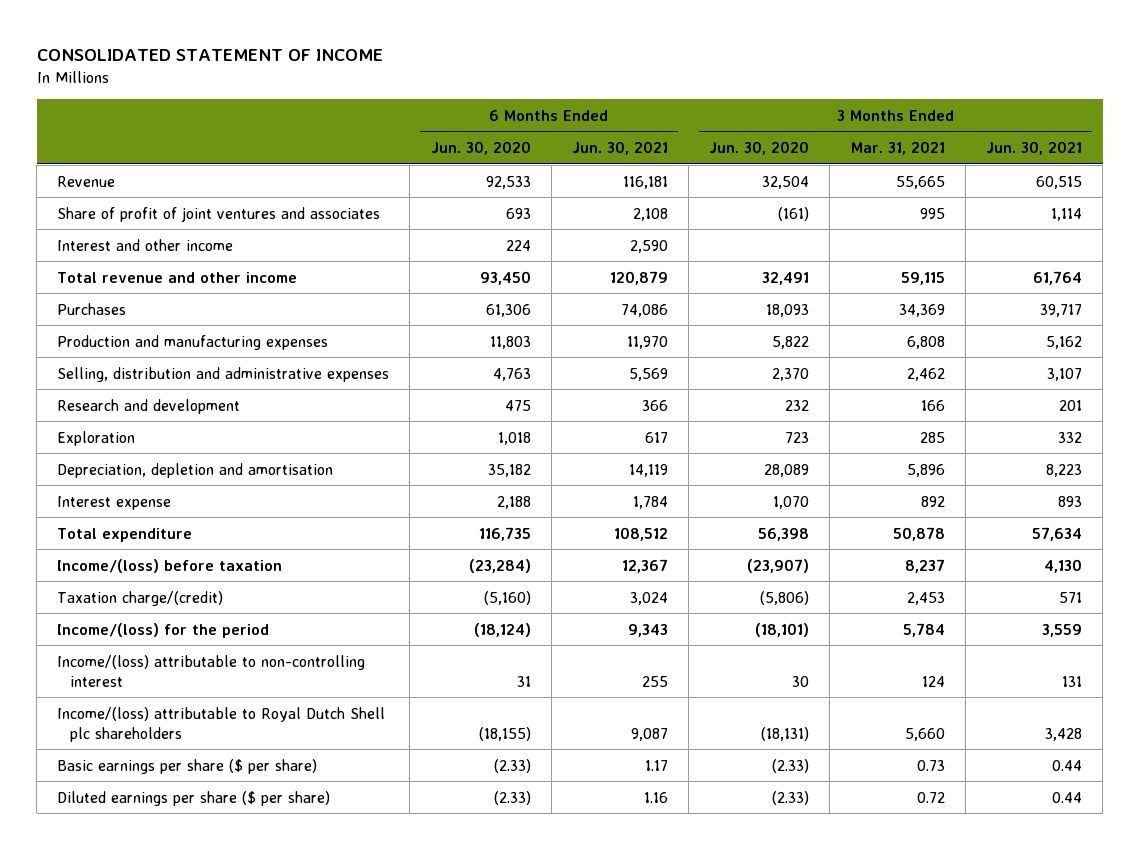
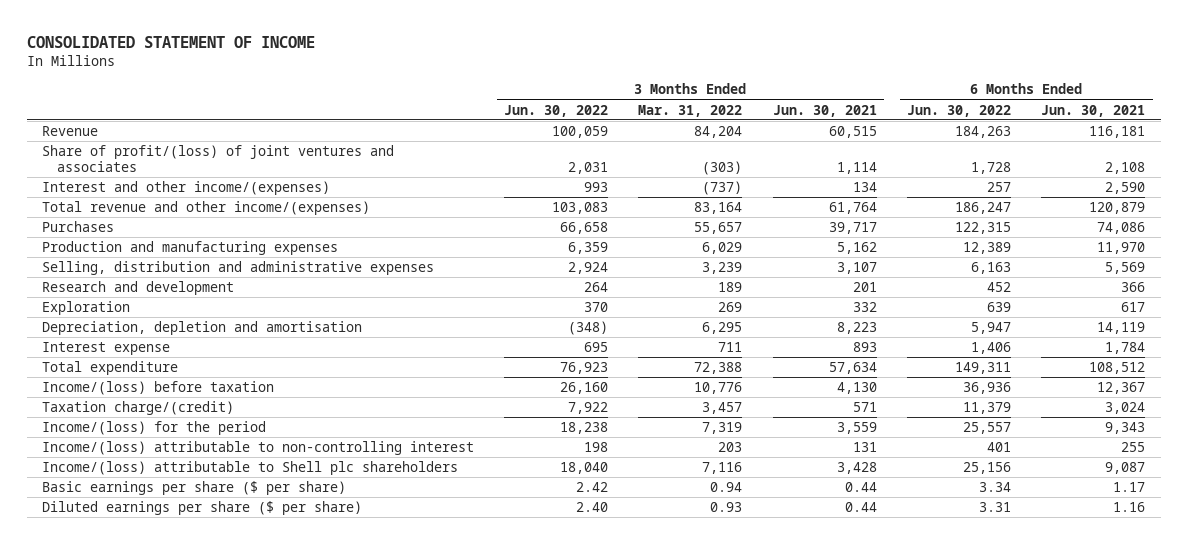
- | 6 Months Ended Jun. 30, 2020 | 6 Months Ended Jun. 30, 2021 | 3 Months Ended Jun. 30, 2020 | 3 Months Ended Mar. 31, 2021 | 3 Months Ended Jun. 30, 2021
+ | 3 Months Ended Jun. 30, 2022 | 3 Months Ended Mar. 31, 2022 | 3 Months Ended Jun. 30, 2021 | 6 Months Ended Jun. 30, 2022 | 6 Months Ended Jun. 30, 2021
- Share of profit of joint ventures and associates | 693 | 2,108 | (161) | 995 | 1,114
- Interest and other income | 224 | 2,590 | | |
- Total revenue and other income | 93,450 | 120,879 | 32,491 | 59,115 | 61,764
+ Share of profit/(loss) of joint ventures and associates | 2,031 | (303) | 1,114 | 1,728 | 2,108
+ Interest and other income/(expenses) | 993 | (737) | 134 | 257 | 2,590
+ Total revenue and other income/(expenses) | 103,083 | 83,164 | 61,764 | 186,247 | 120,879
- Income/(loss) attributable to Royal Dutch Shell plc shareholders | (18,155) | 9,087 | (18,131) | 5,660 | 3,428
+ Income/(loss) attributable to Shell plc shareholders | 18,040 | 7,116 | 3,428 | 25,156 | 9,087

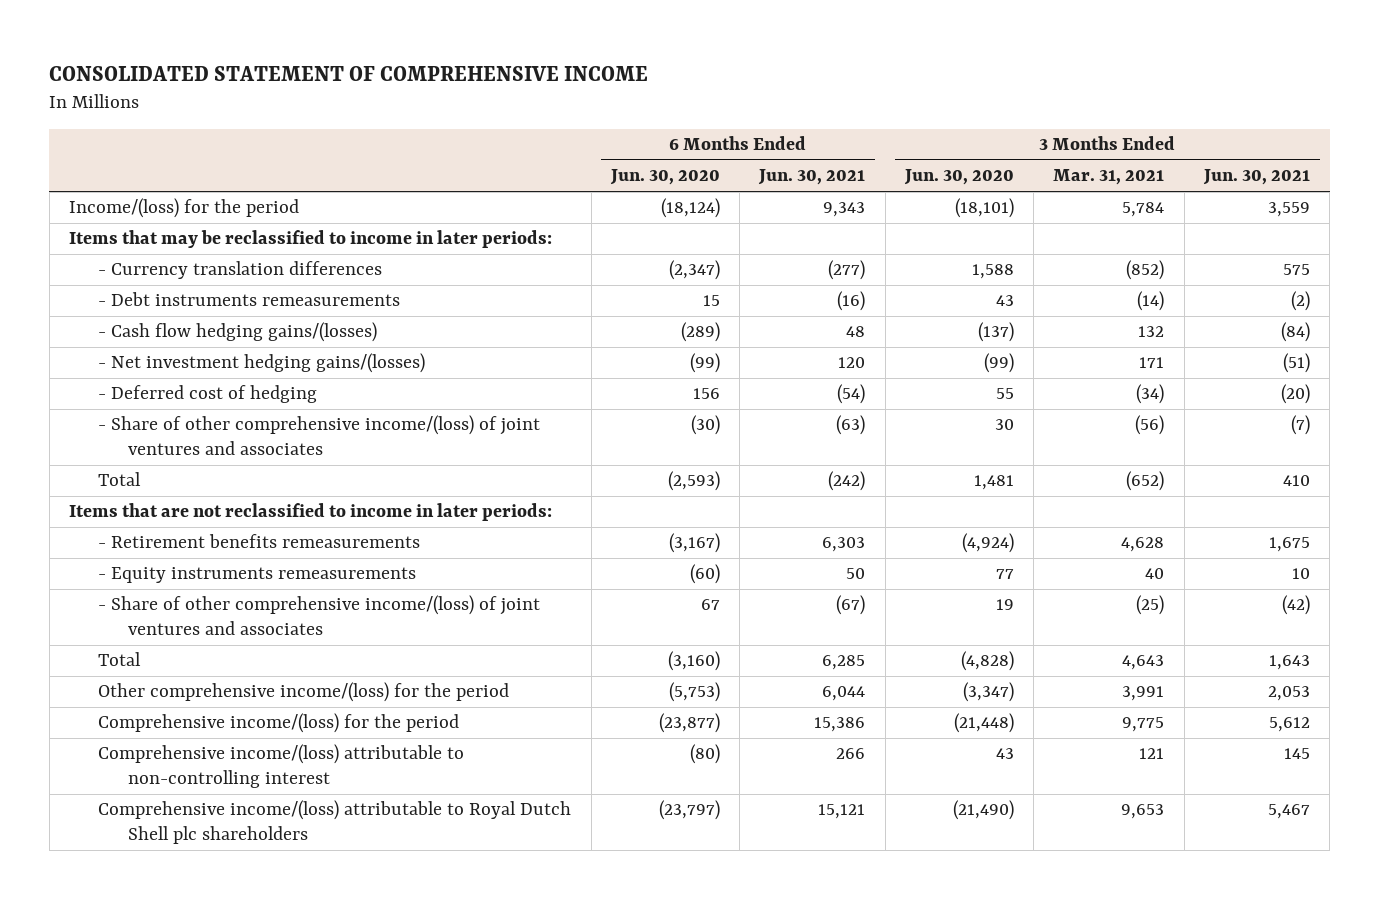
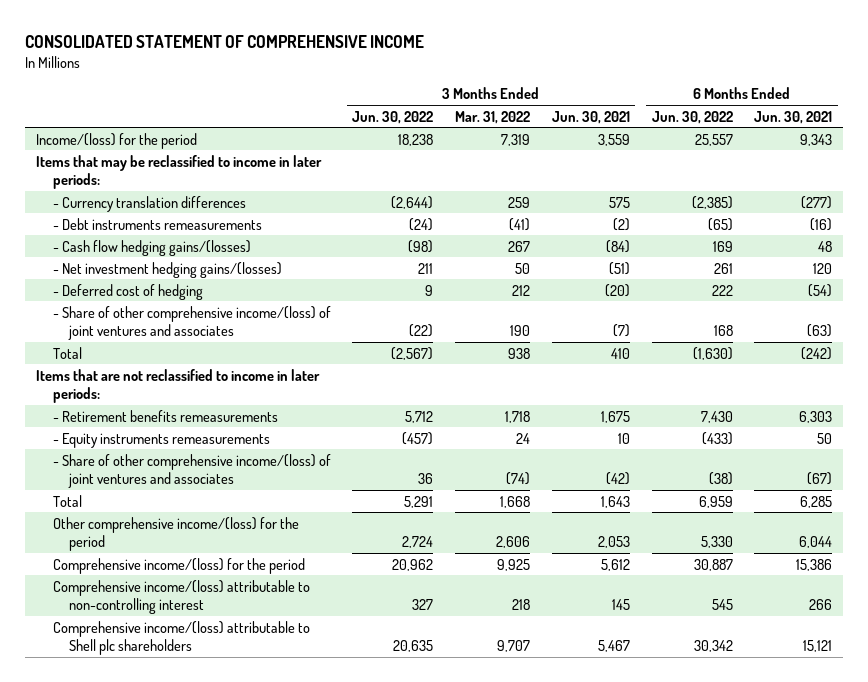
- | 6 Months Ended Jun. 30, 2020 | 6 Months Ended Jun. 30, 2021 | 3 Months Ended Jun. 30, 2020 | 3 Months Ended Mar. 31, 2021 | 3 Months Ended Jun. 30, 2021
+ | 3 Months Ended Jun. 30, 2022 | 3 Months Ended Mar. 31, 2022 | 3 Months Ended Jun. 30, 2021 | 6 Months Ended Jun. 30, 2022 | 6 Months Ended Jun. 30, 2021
- Comprehensive income/(loss) attributable to Royal Dutch Shell plc shareholders | (23,797) | 15,121 | (21,490) | 9,653 | 5,467
+ Comprehensive income/(loss) attributable to Shell plc shareholders | 20,635 | 9,707 | 5,467 | 30,342 | 15,121

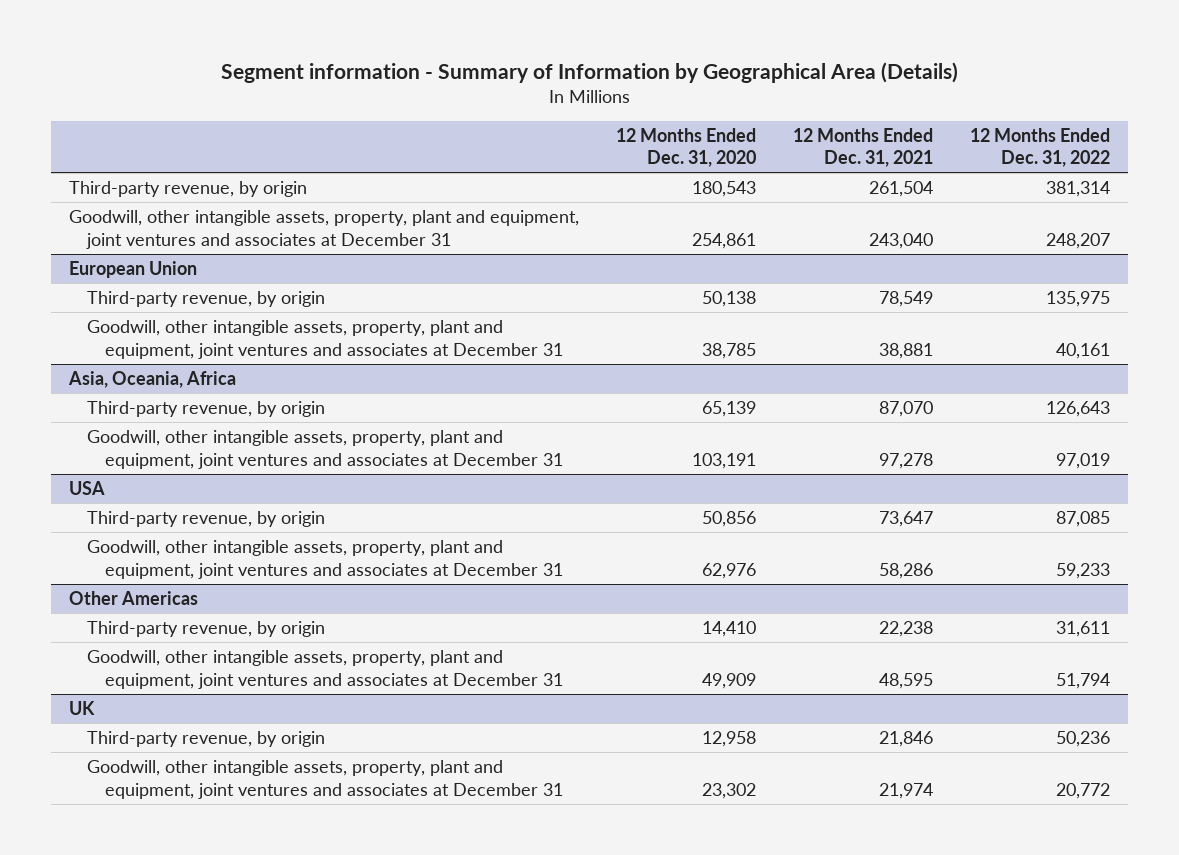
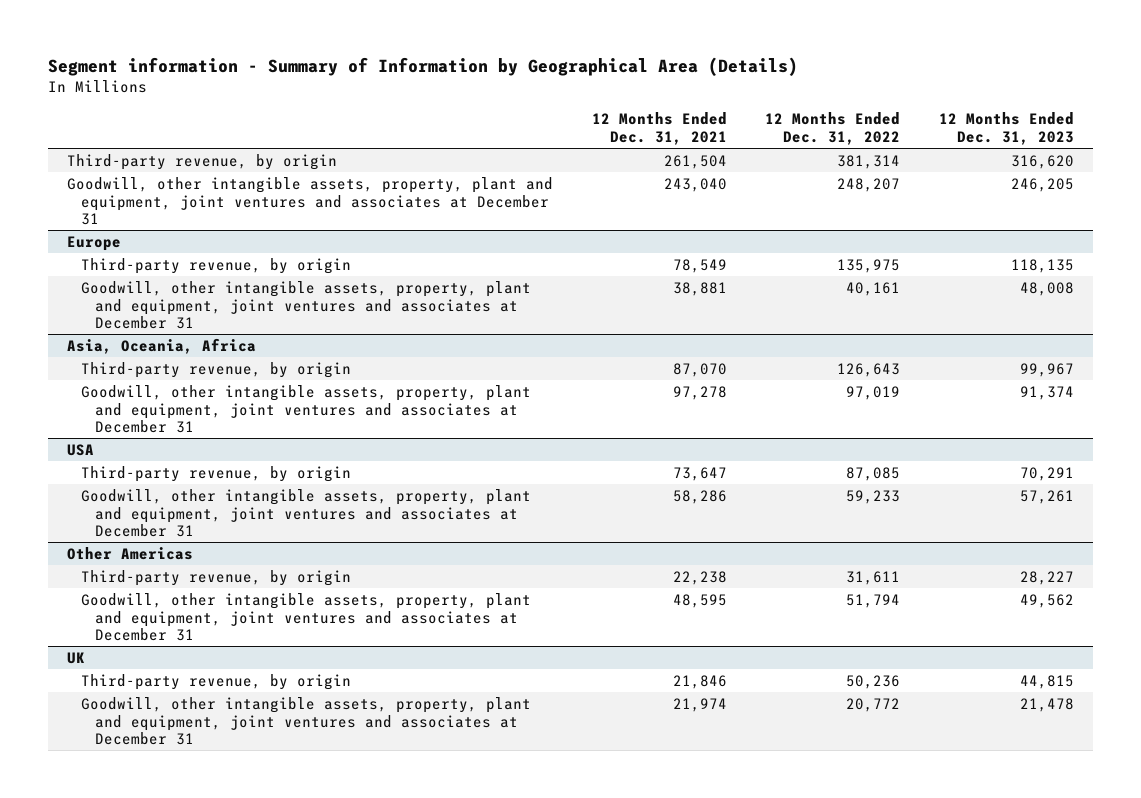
- | 12 Months Ended Dec. 31, 2020 | 12 Months Ended Dec. 31, 2021 | 12 Months Ended Dec. 31, 2022
+ | 12 Months Ended Dec. 31, 2021 | 12 Months Ended Dec. 31, 2022 | 12 Months Ended Dec. 31, 2023
- European Union
+ Europe

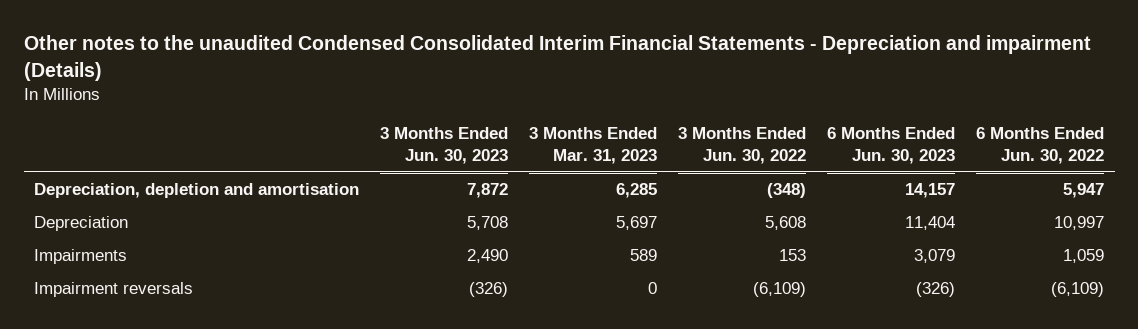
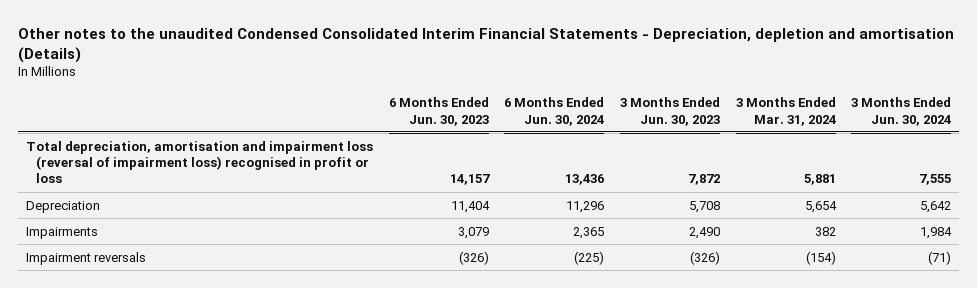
- Other notes to the unaudited Condensed Consolidated Interim Financial Statements - Depreciation and impairment (Details)
+ Other notes to the unaudited Condensed Consolidated Interim Financial Statements - Depreciation, depletion and amortisation (Details)
- | 3 Months Ended Jun. 30, 2023 | 3 Months Ended Mar. 31, 2023 | 3 Months Ended Jun. 30, 2022 | 6 Months Ended Jun. 30, 2023 | 6 Months Ended Jun. 30, 2022
+ | 6 Months Ended Jun. 30, 2023 | 6 Months Ended Jun. 30, 2024 | 3 Months Ended Jun. 30, 2023 | 3 Months Ended Mar. 31, 2024 | 3 Months Ended Jun. 30, 2024
- Depreciation, depletion and amortisation | 7,872 | 6,285 | (348) | 14,157 | 5,947
+ Total depreciation, amortisation and impairment loss (reversal of impairment loss) recognised in profit or loss | 14,157 | 13,436 | 7,872 | 5,881 | 7,555

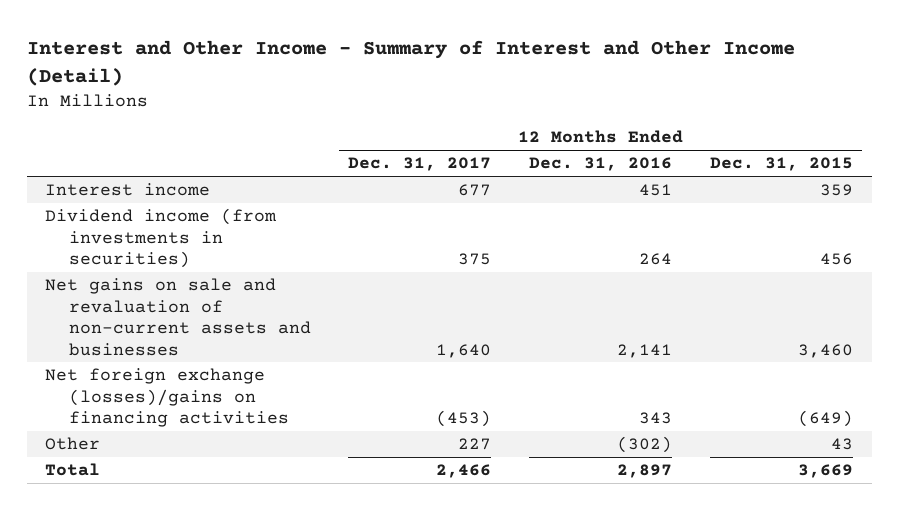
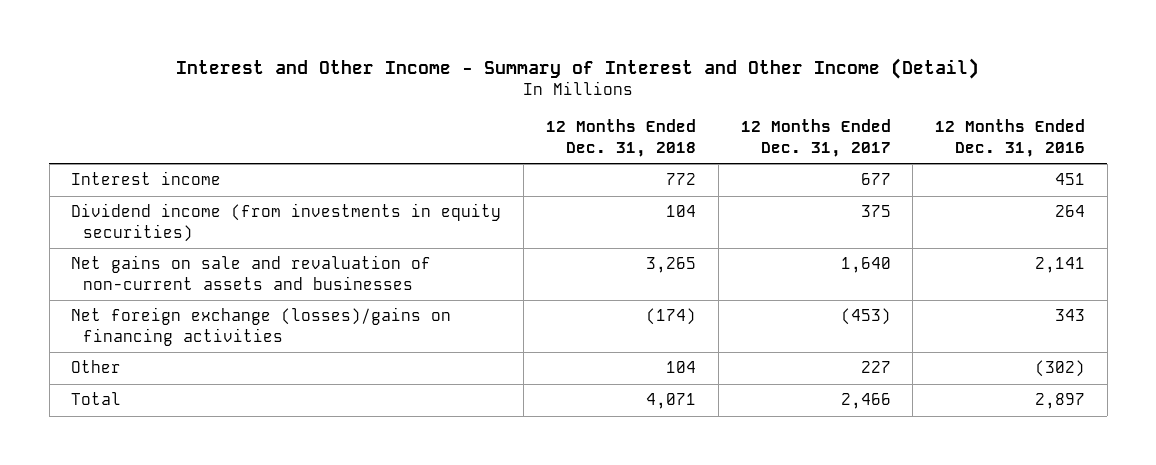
- | 12 Months Ended Dec. 31, 2017 | 12 Months Ended Dec. 31, 2016 | 12 Months Ended Dec. 31, 2015
+ | 12 Months Ended Dec. 31, 2018 | 12 Months Ended Dec. 31, 2017 | 12 Months Ended Dec. 31, 2016
- Dividend income (from investments in securities) | 375 | 264 | 456
+ Dividend income (from investments in equity securities) | 104 | 375 | 264

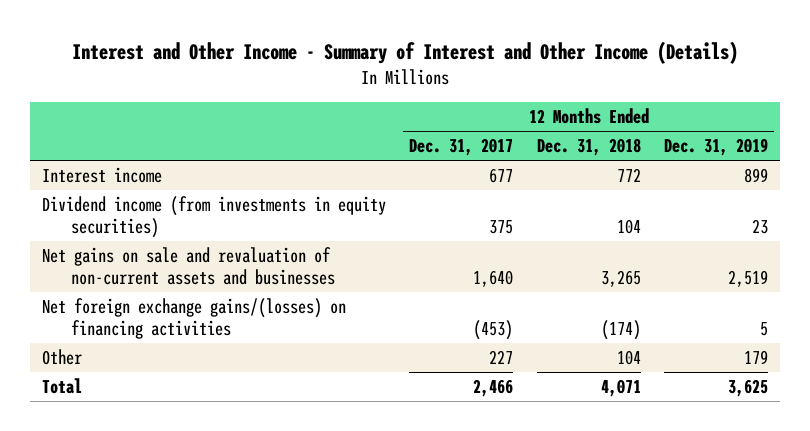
- Interest and Other Income - Summary of Interest and Other Income (Detail)
+ Interest and Other Income - Summary of Interest and Other Income (Details)
- | 12 Months Ended Dec. 31, 2018 | 12 Months Ended Dec. 31, 2017 | 12 Months Ended Dec. 31, 2016
+ | 12 Months Ended Dec. 31, 2017 | 12 Months Ended Dec. 31, 2018 | 12 Months Ended Dec. 31, 2019
- Net foreign exchange (losses)/gains on financing activities | (174) | (453) | 343
+ Net foreign exchange gains/(losses) on financing activities | (453) | (174) | 5

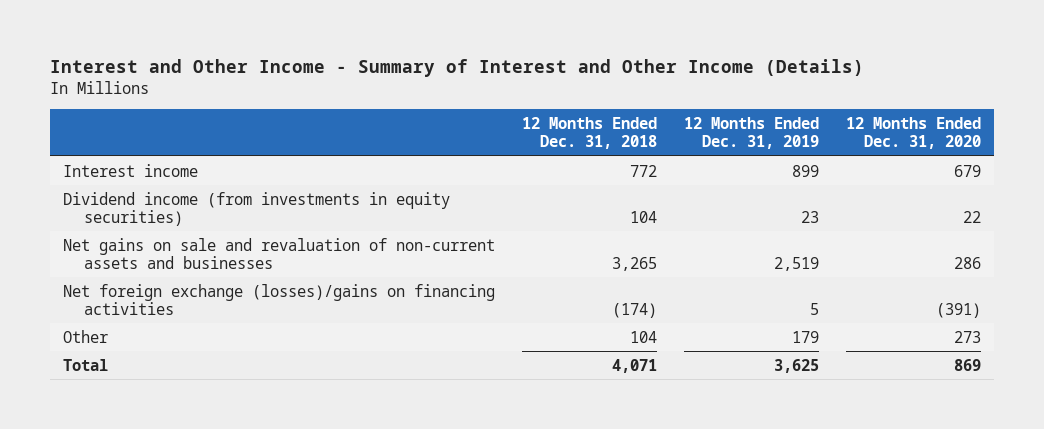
- | 12 Months Ended Dec. 31, 2017 | 12 Months Ended Dec. 31, 2018 | 12 Months Ended Dec. 31, 2019
+ | 12 Months Ended Dec. 31, 2018 | 12 Months Ended Dec. 31, 2019 | 12 Months Ended Dec. 31, 2020
- Net foreign exchange gains/(losses) on financing activities | (453) | (174) | 5
+ Net foreign exchange (losses)/gains on financing activities | (174) | 5 | (391)

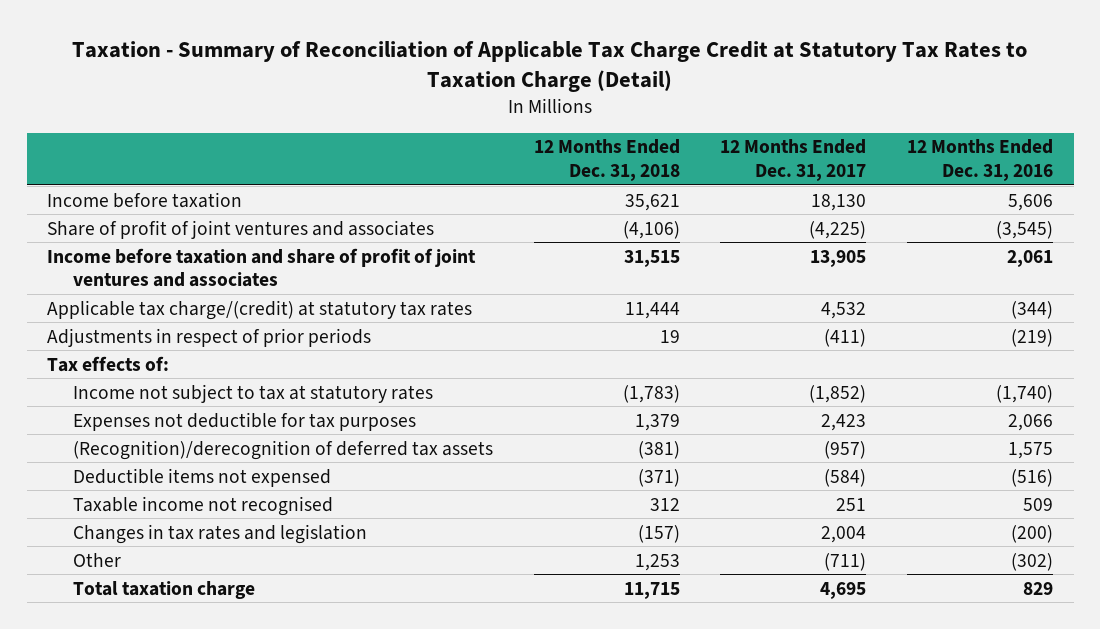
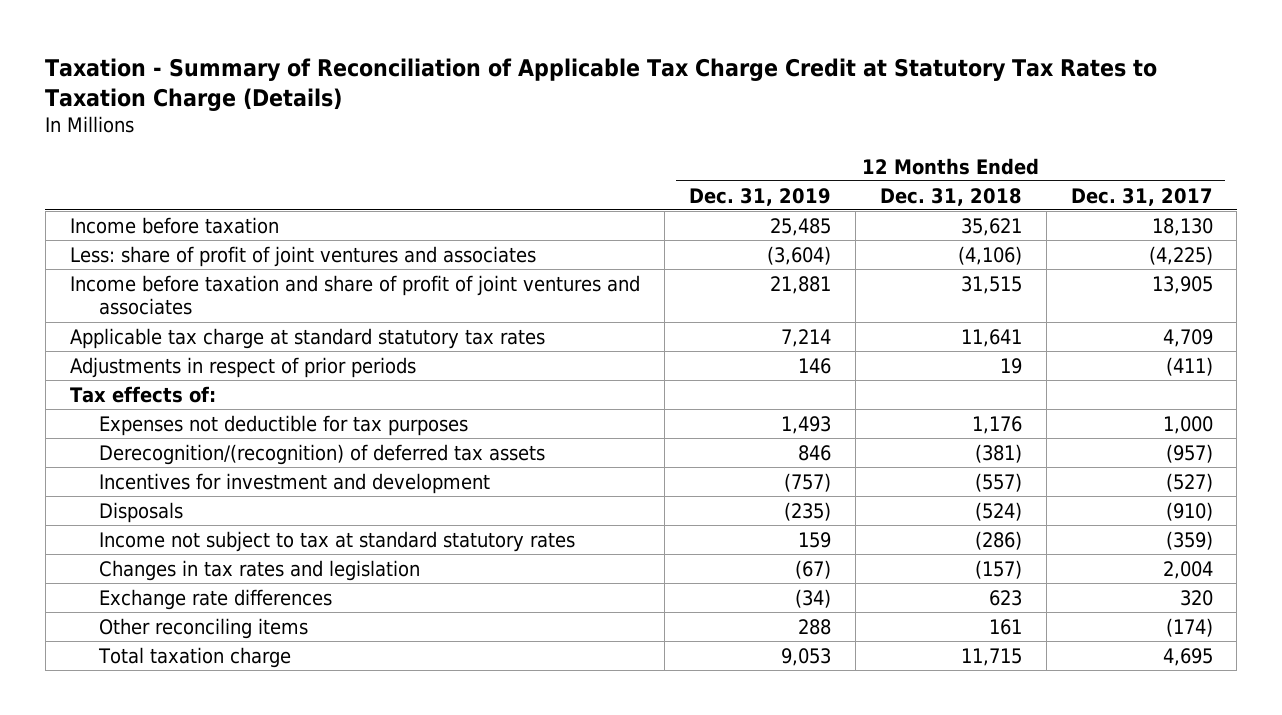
- Taxation - Summary of Reconciliation of Applicable Tax Charge Credit at Statutory Tax Rates to Taxation Charge (Detail)
+ Taxation - Summary of Reconciliation of Applicable Tax Charge Credit at Statutory Tax Rates to Taxation Charge (Details)
- | 12 Months Ended Dec. 31, 2018 | 12 Months Ended Dec. 31, 2017 | 12 Months Ended Dec. 31, 2016
+ | 12 Months Ended Dec. 31, 2019 | 12 Months Ended Dec. 31, 2018 | 12 Months Ended Dec. 31, 2017
- Share of profit of joint ventures and associates | (4,106) | (4,225) | (3,545)
+ Less: share of profit of joint ventures and associates | (3,604) | (4,106) | (4,225)
- Applicable tax charge/(credit) at statutory tax rates | 11,444 | 4,532 | (344)
+ Applicable tax charge at standard statutory tax rates | 7,214 | 11,641 | 4,709
- Income not subject to tax at statutory rates | (1,783) | (1,852) | (1,740)
- Expenses not deductible for tax purposes | 1,379 | 2,423 | 2,066
- (Recognition)/derecognition of deferred tax assets | (381) | (957) | 1,575
- Deductible items not expensed | (371) | (584) | (516)
- Taxable income not recognised | 312 | 251 | 509
+ Expenses not deductible for tax purposes | 1,493 | 1,176 | 1,000
+ Derecognition/(recognition) of deferred tax assets | 846 | (381) | (957)
+ Incentives for investment and development | (757) | (557) | (527)
+ Disposals | (235) | (524) | (910)
+ Income not subject to tax at standard statutory rates | 159 | (286) | (359)
- Other | 1,253 | (711) | (302)
+ Exchange rate differences | (34) | 623 | 320
+ Other reconciling items | 288 | 161 | (174)

